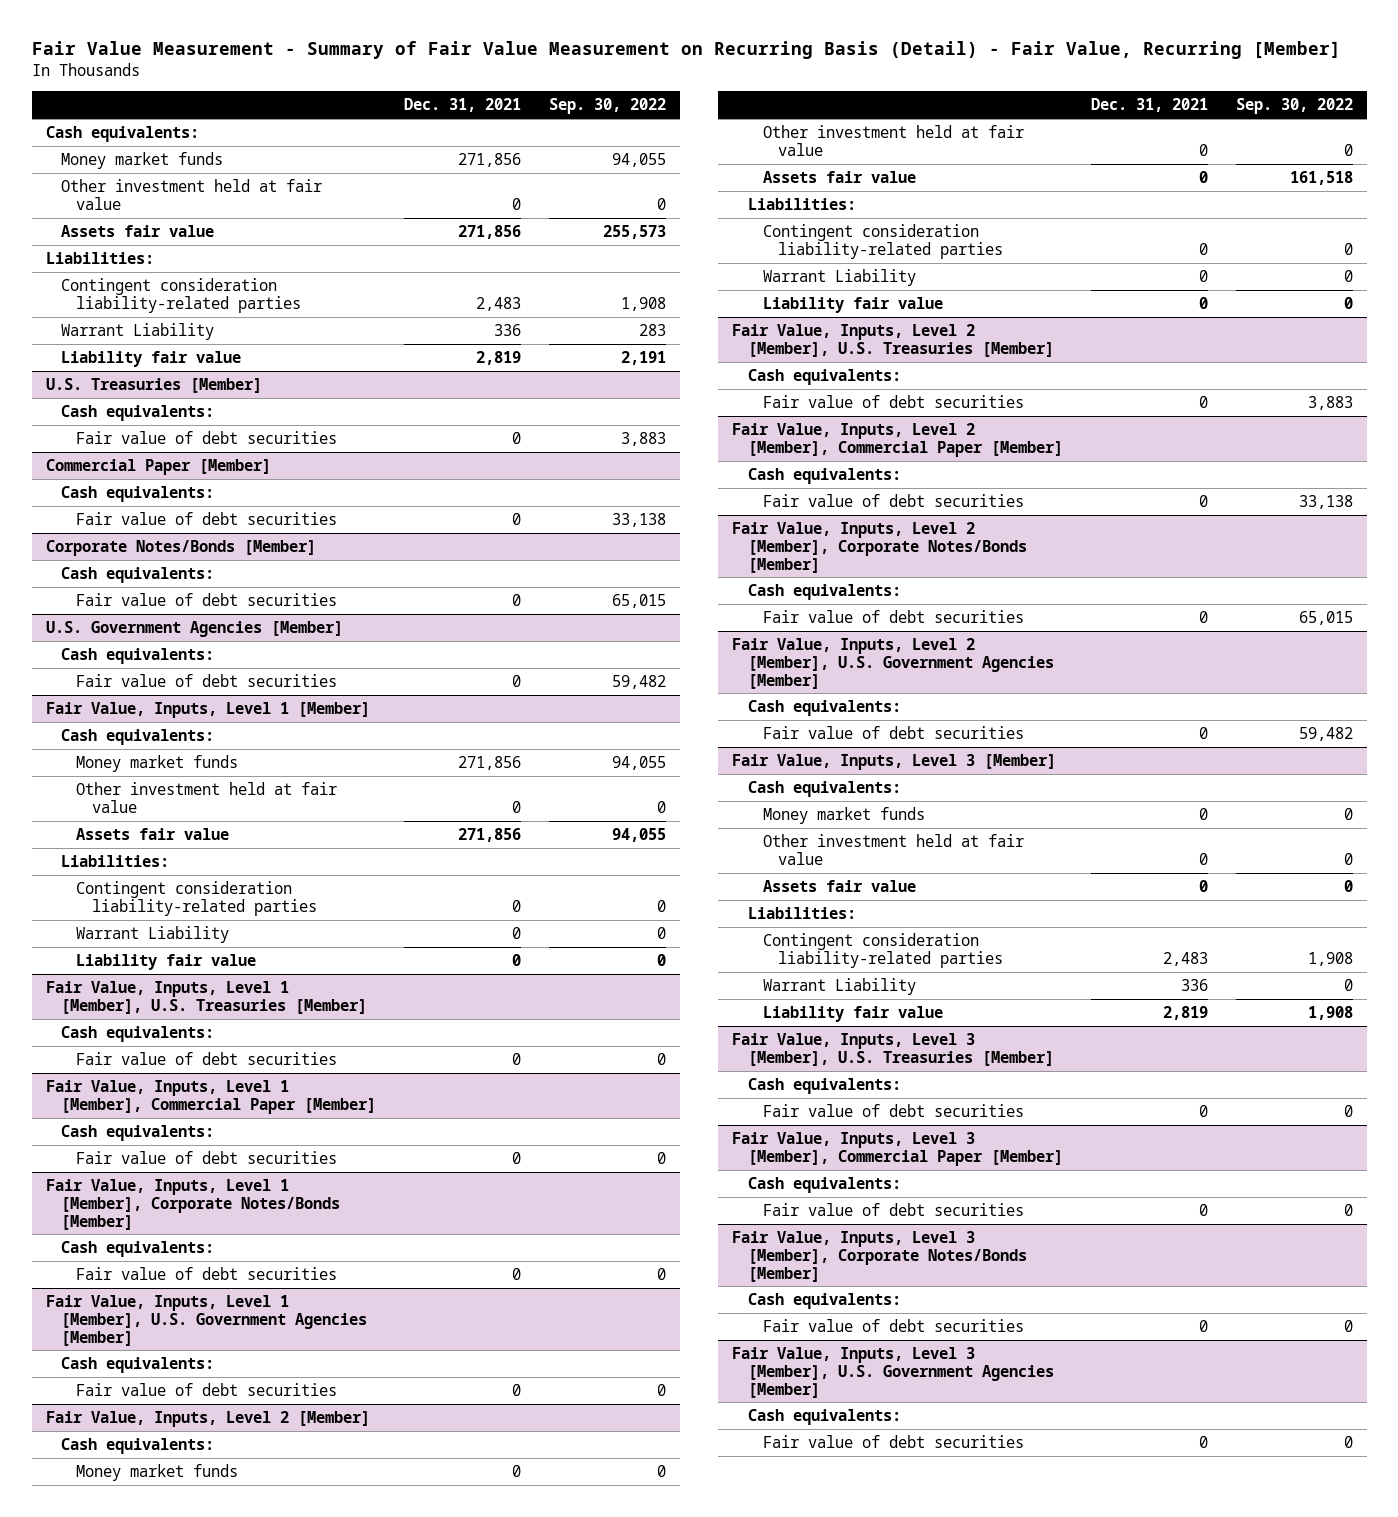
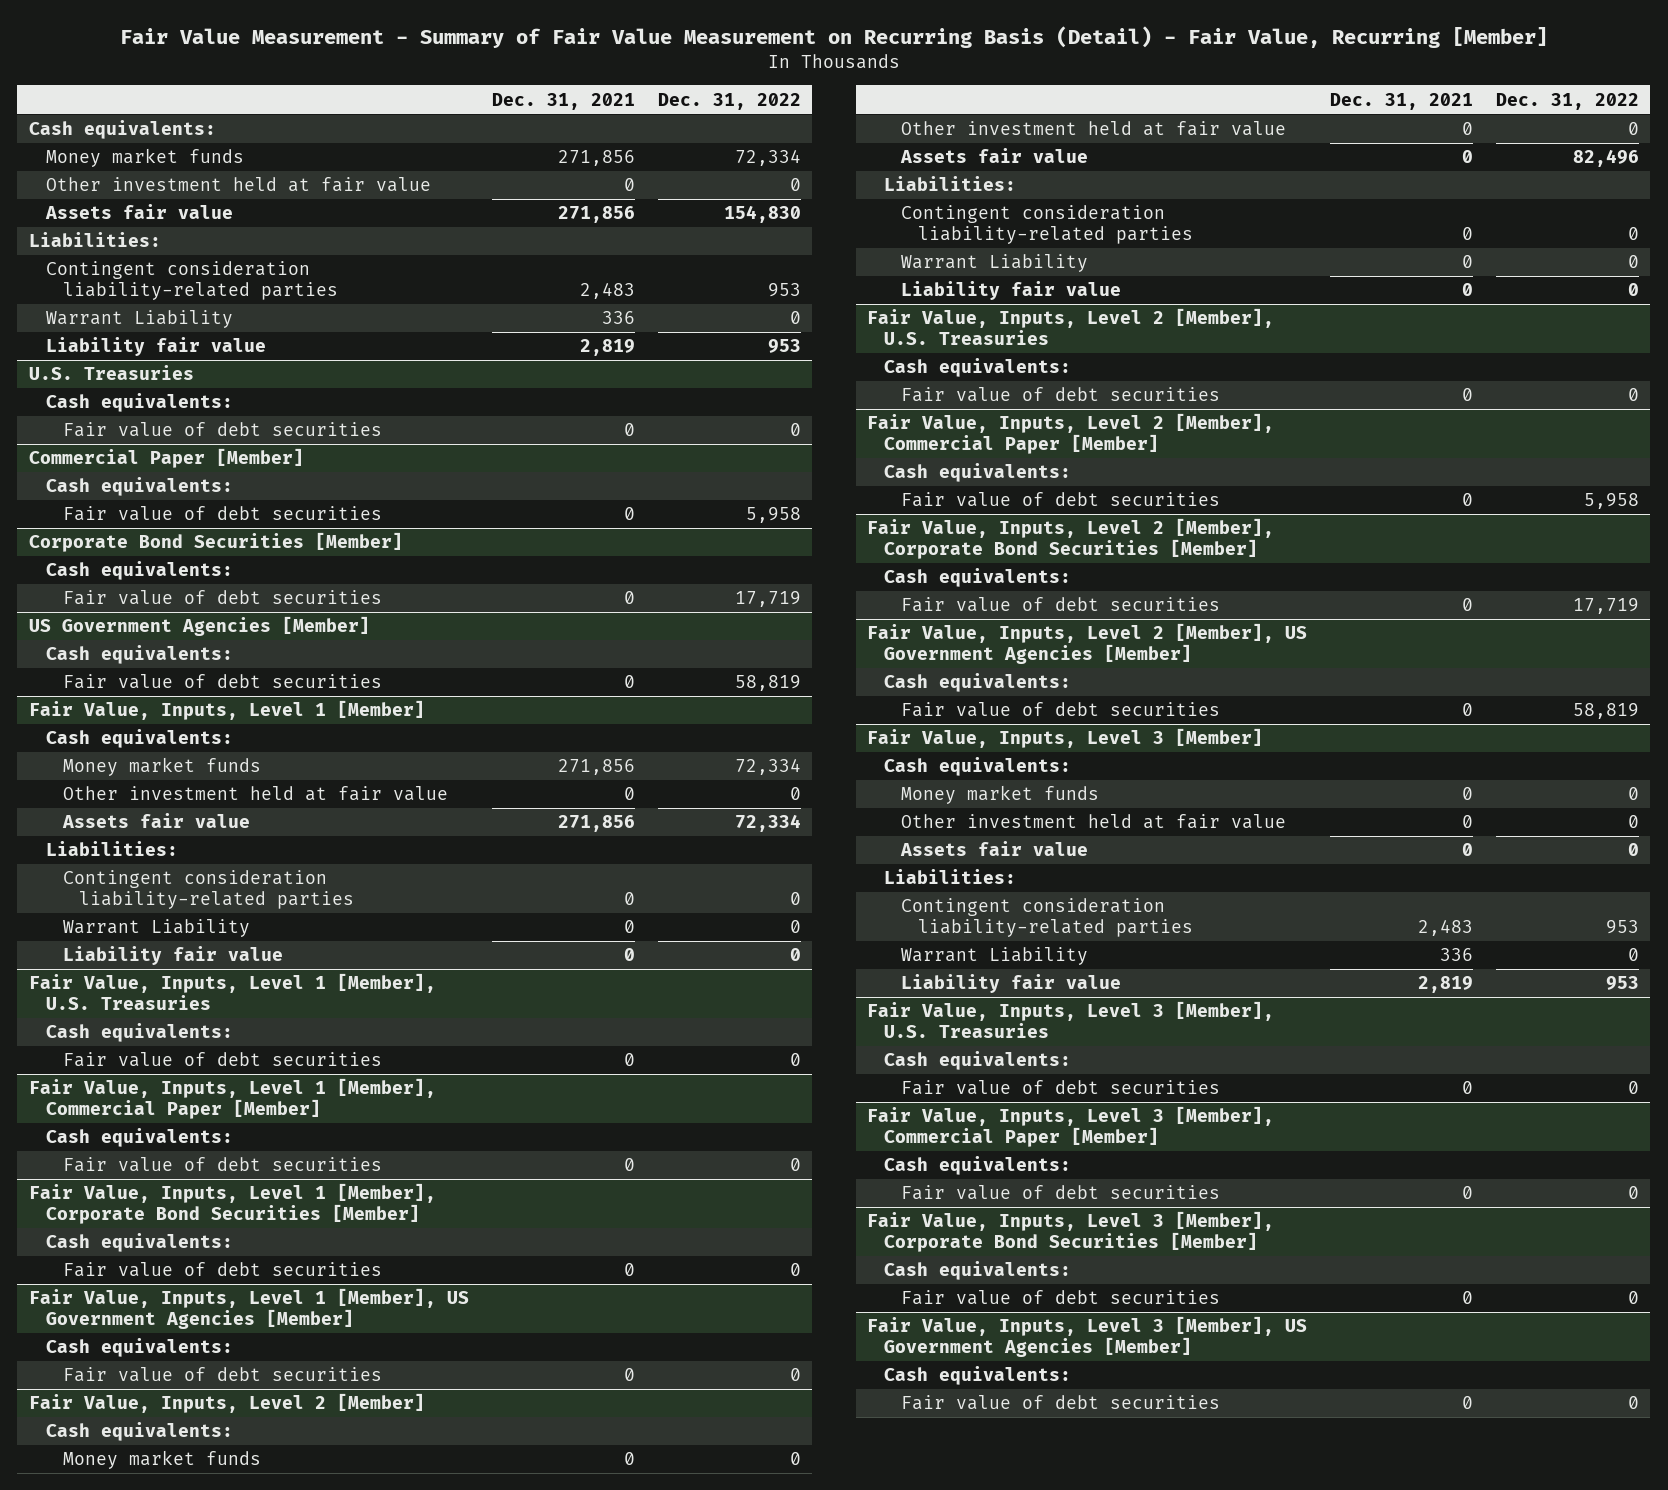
- | Dec. 31, 2021 | Sep. 30, 2022
+ | Dec. 31, 2021 | Dec. 31, 2022
- U.S. Treasuries [Member]
+ U.S. Treasuries
- Corporate Notes/Bonds [Member]
+ Corporate Bond Securities [Member]
- U.S. Government Agencies [Member]
+ US Government Agencies [Member]
- Fair Value, Inputs, Level 1 [Member], U.S. Treasuries [Member]
+ Fair Value, Inputs, Level 1 [Member], U.S. Treasuries
- Fair Value, Inputs, Level 1 [Member], Corporate Notes/Bonds [Member]
+ Fair Value, Inputs, Level 1 [Member], Corporate Bond Securities [Member]
- Fair Value, Inputs, Level 1 [Member], U.S. Government Agencies [Member]
+ Fair Value, Inputs, Level 1 [Member], US Government Agencies [Member]
- Fair Value, Inputs, Level 2 [Member], U.S. Treasuries [Member]
+ Fair Value, Inputs, Level 2 [Member], U.S. Treasuries
- Fair Value, Inputs, Level 2 [Member], Corporate Notes/Bonds [Member]
+ Fair Value, Inputs, Level 2 [Member], Corporate Bond Securities [Member]
- Fair Value, Inputs, Level 2 [Member], U.S. Government Agencies [Member]
+ Fair Value, Inputs, Level 2 [Member], US Government Agencies [Member]
- Fair Value, Inputs, Level 3 [Member], U.S. Treasuries [Member]
+ Fair Value, Inputs, Level 3 [Member], U.S. Treasuries
- Fair Value, Inputs, Level 3 [Member], Corporate Notes/Bonds [Member]
+ Fair Value, Inputs, Level 3 [Member], Corporate Bond Securities [Member]
- Fair Value, Inputs, Level 3 [Member], U.S. Government Agencies [Member]
+ Fair Value, Inputs, Level 3 [Member], US Government Agencies [Member]

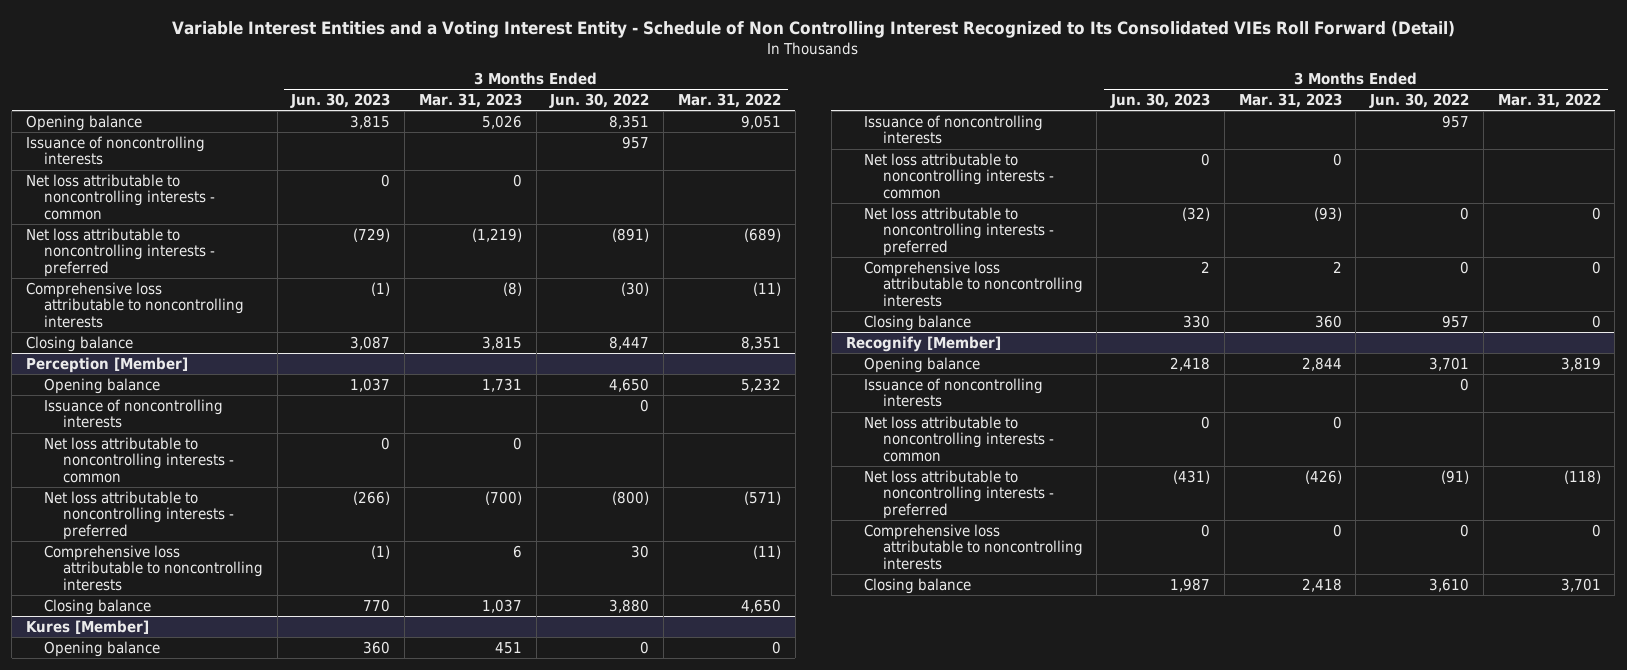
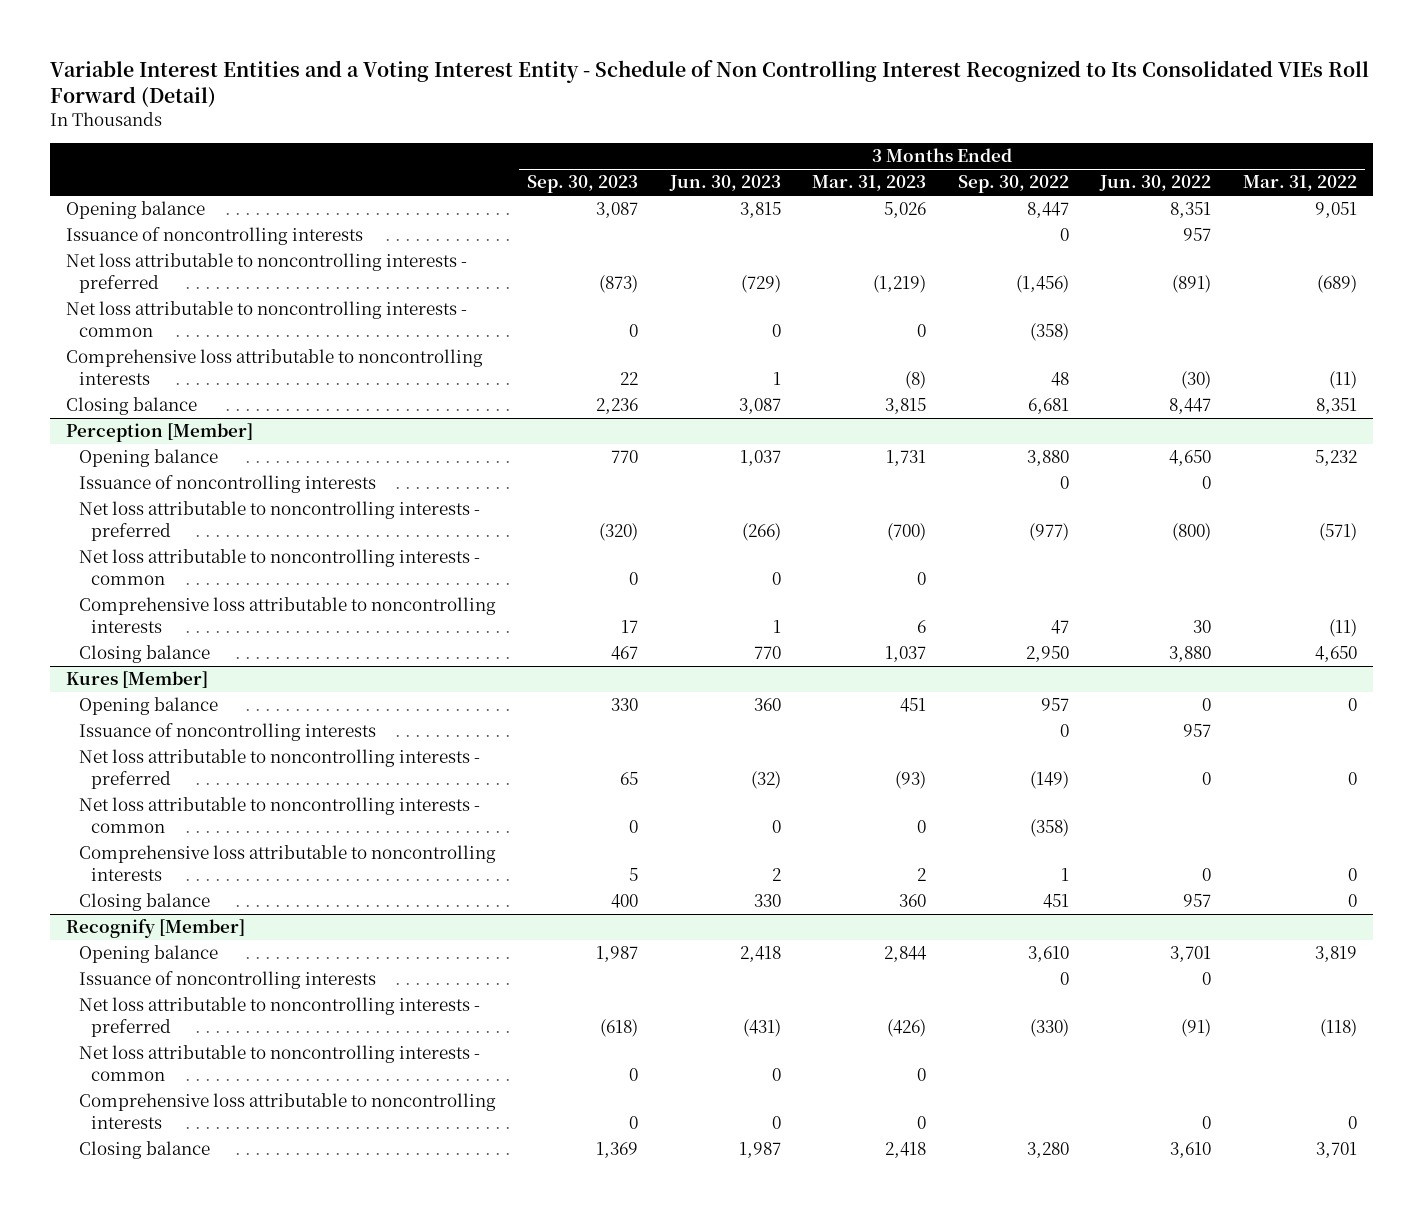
- | 3 Months Ended Jun. 30, 2023 | 3 Months Ended Mar. 31, 2023 | 3 Months Ended Jun. 30, 2022 | 3 Months Ended Mar. 31, 2022
+ | 3 Months Ended Sep. 30, 2023 | 3 Months Ended Jun. 30, 2023 | 3 Months Ended Mar. 31, 2023 | 3 Months Ended Sep. 30, 2022 | 3 Months Ended Jun. 30, 2022 | 3 Months Ended Mar. 31, 2022
- Comprehensive loss attributable to noncontrolling interests | (1) | (8) | (30) | (11)
moved down: Net loss attributable to noncontrolling interests - common | 0 | 0 | 0 | (358) | |
+ Comprehensive loss attributable to noncontrolling interests | 22 | 1 | (8) | 48 | (30) | (11)
@ Perception [Member]
- Comprehensive loss attributable to noncontrolling interests | (1) | 6 | 30 | (11)
moved down: Net loss attributable to noncontrolling interests - common | 0 | 0 | 0 | | |
+ Comprehensive loss attributable to noncontrolling interests | 17 | 1 | 6 | 47 | 30 | (11)
@ Kures [Member]
moved down: Net loss attributable to noncontrolling interests - common | 0 | 0 | 0 | (358) | |
@ Recognify [Member]
moved down: Net loss attributable to noncontrolling interests - common | 0 | 0 | 0 | | |

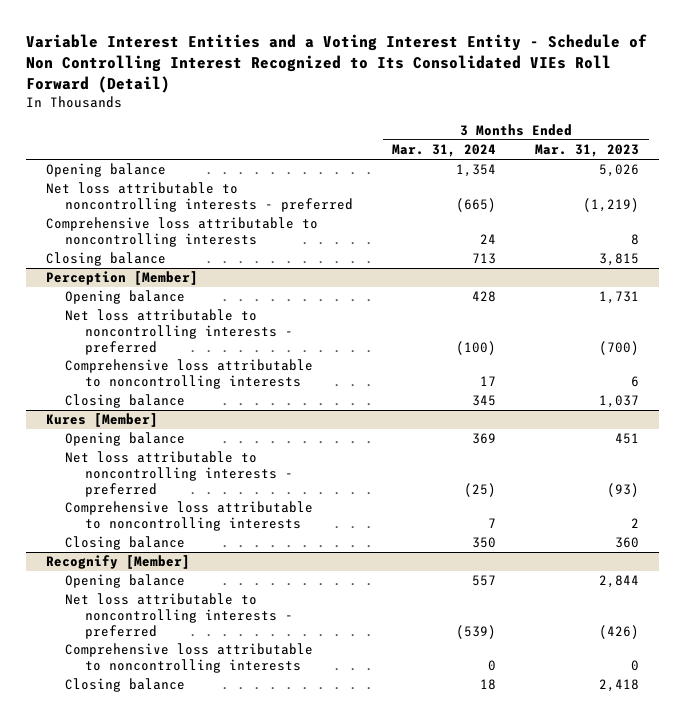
- | 3 Months Ended Sep. 30, 2023 | 3 Months Ended Jun. 30, 2023 | 3 Months Ended Mar. 31, 2023 | 3 Months Ended Sep. 30, 2022 | 3 Months Ended Jun. 30, 2022 | 3 Months Ended Mar. 31, 2022
+ | 3 Months Ended Mar. 31, 2024 | 3 Months Ended Mar. 31, 2023
- Issuance of noncontrolling interests | | | | 0 | 957 |
- Net loss attributable to noncontrolling interests - common | 0 | 0 | 0 | (358) | |
- Comprehensive loss attributable to noncontrolling interests | 22 | 1 | (8) | 48 | (30) | (11)
+ Comprehensive loss attributable to noncontrolling interests | 24 | 8
@ Perception [Member]
- Issuance of noncontrolling interests | | | | 0 | 0 |
- Net loss attributable to noncontrolling interests - common | 0 | 0 | 0 | | |
@ Kures [Member]
- Issuance of noncontrolling interests | | | | 0 | 957 |
- Net loss attributable to noncontrolling interests - common | 0 | 0 | 0 | (358) | |
@ Recognify [Member]
- Issuance of noncontrolling interests | | | | 0 | 0 |
- Net loss attributable to noncontrolling interests - common | 0 | 0 | 0 | | |

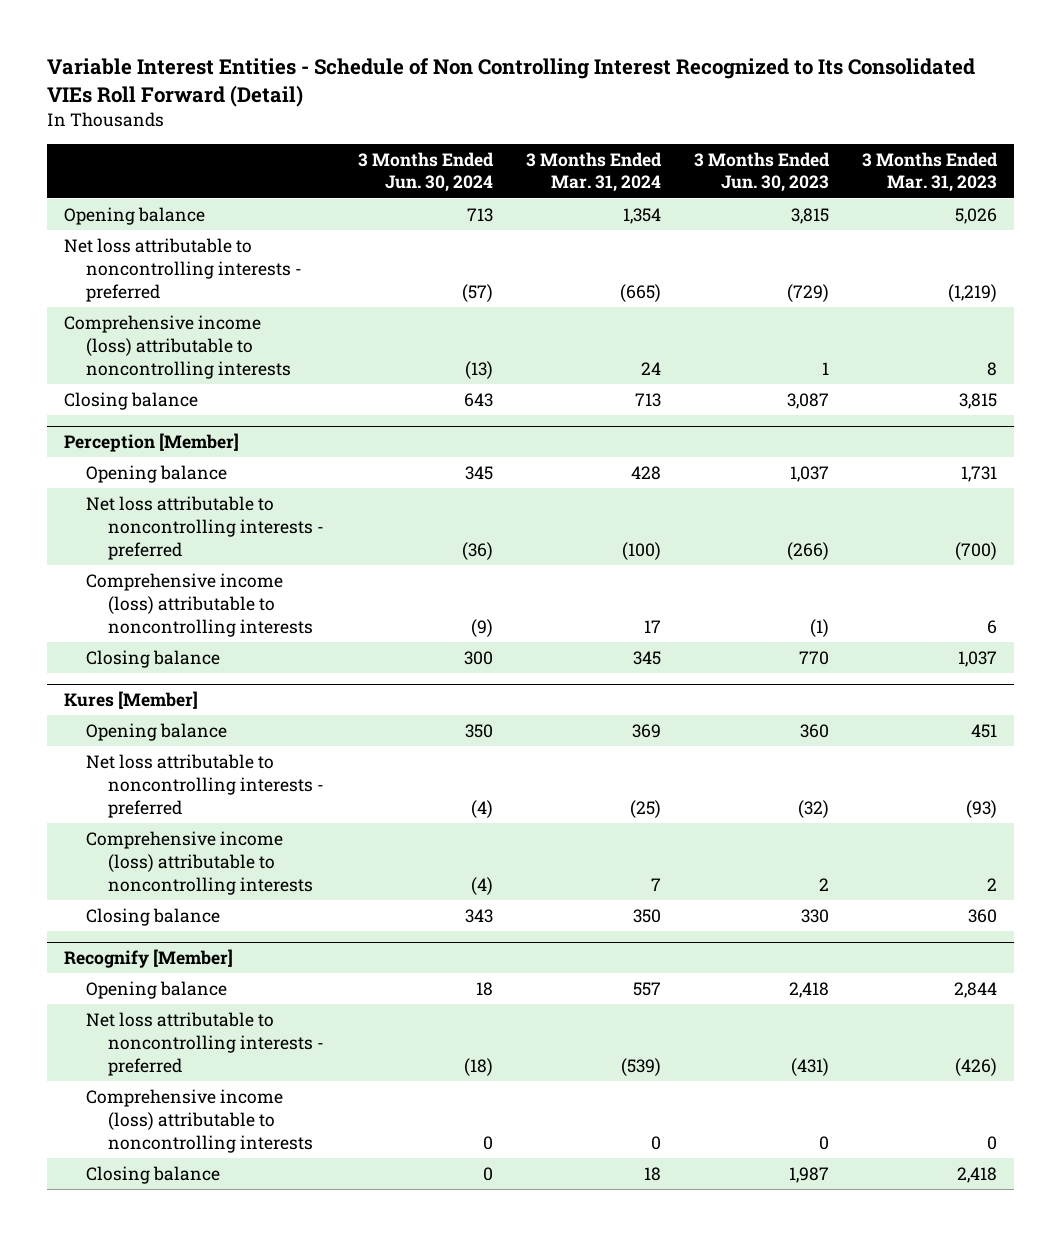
- Variable Interest Entities and a Voting Interest Entity - Schedule of Non Controlling Interest Recognized to Its Consolidated VIEs Roll Forward (Detail)
+ Variable Interest Entities - Schedule of Non Controlling Interest Recognized to Its Consolidated VIEs Roll Forward (Detail)
- | 3 Months Ended Mar. 31, 2024 | 3 Months Ended Mar. 31, 2023
+ | 3 Months Ended Jun. 30, 2024 | 3 Months Ended Mar. 31, 2024 | 3 Months Ended Jun. 30, 2023 | 3 Months Ended Mar. 31, 2023
- Comprehensive loss attributable to noncontrolling interests | 24 | 8
+ Comprehensive income (loss) attributable to noncontrolling interests | (13) | 24 | 1 | 8
@ Perception [Member]
- Comprehensive loss attributable to noncontrolling interests | 17 | 6
+ Comprehensive income (loss) attributable to noncontrolling interests | (9) | 17 | (1) | 6
@ Kures [Member]
- Comprehensive loss attributable to noncontrolling interests | 7 | 2
+ Comprehensive income (loss) attributable to noncontrolling interests | (4) | 7 | 2 | 2
@ Recognify [Member]
- Comprehensive loss attributable to noncontrolling interests | 0 | 0
+ Comprehensive income (loss) attributable to noncontrolling interests | 0 | 0 | 0 | 0

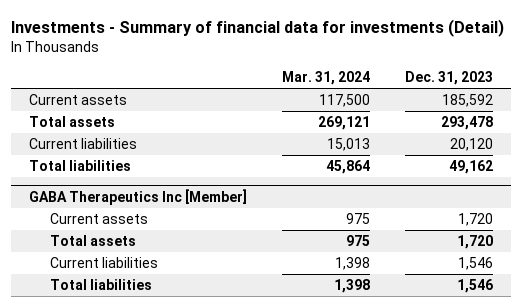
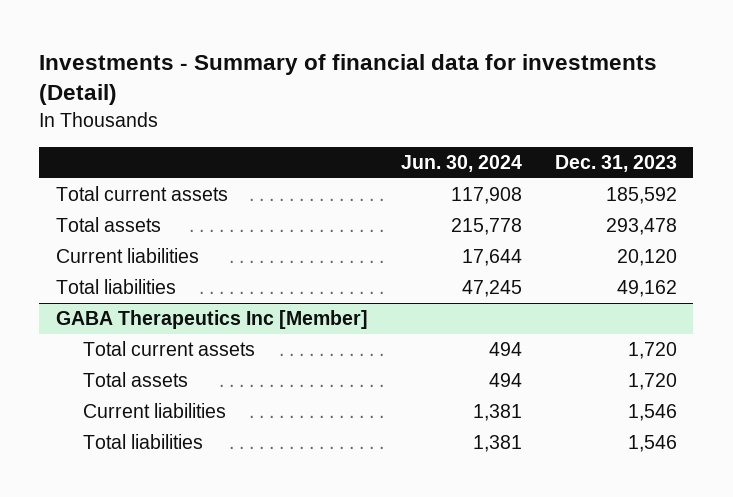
- | Mar. 31, 2024 | Dec. 31, 2023
+ | Jun. 30, 2024 | Dec. 31, 2023
- Current assets | 117,500 | 185,592
+ Total current assets | 117,908 | 185,592
@ GABA Therapeutics Inc [Member]
- Current assets | 975 | 1,720
+ Total current assets | 494 | 1,720

